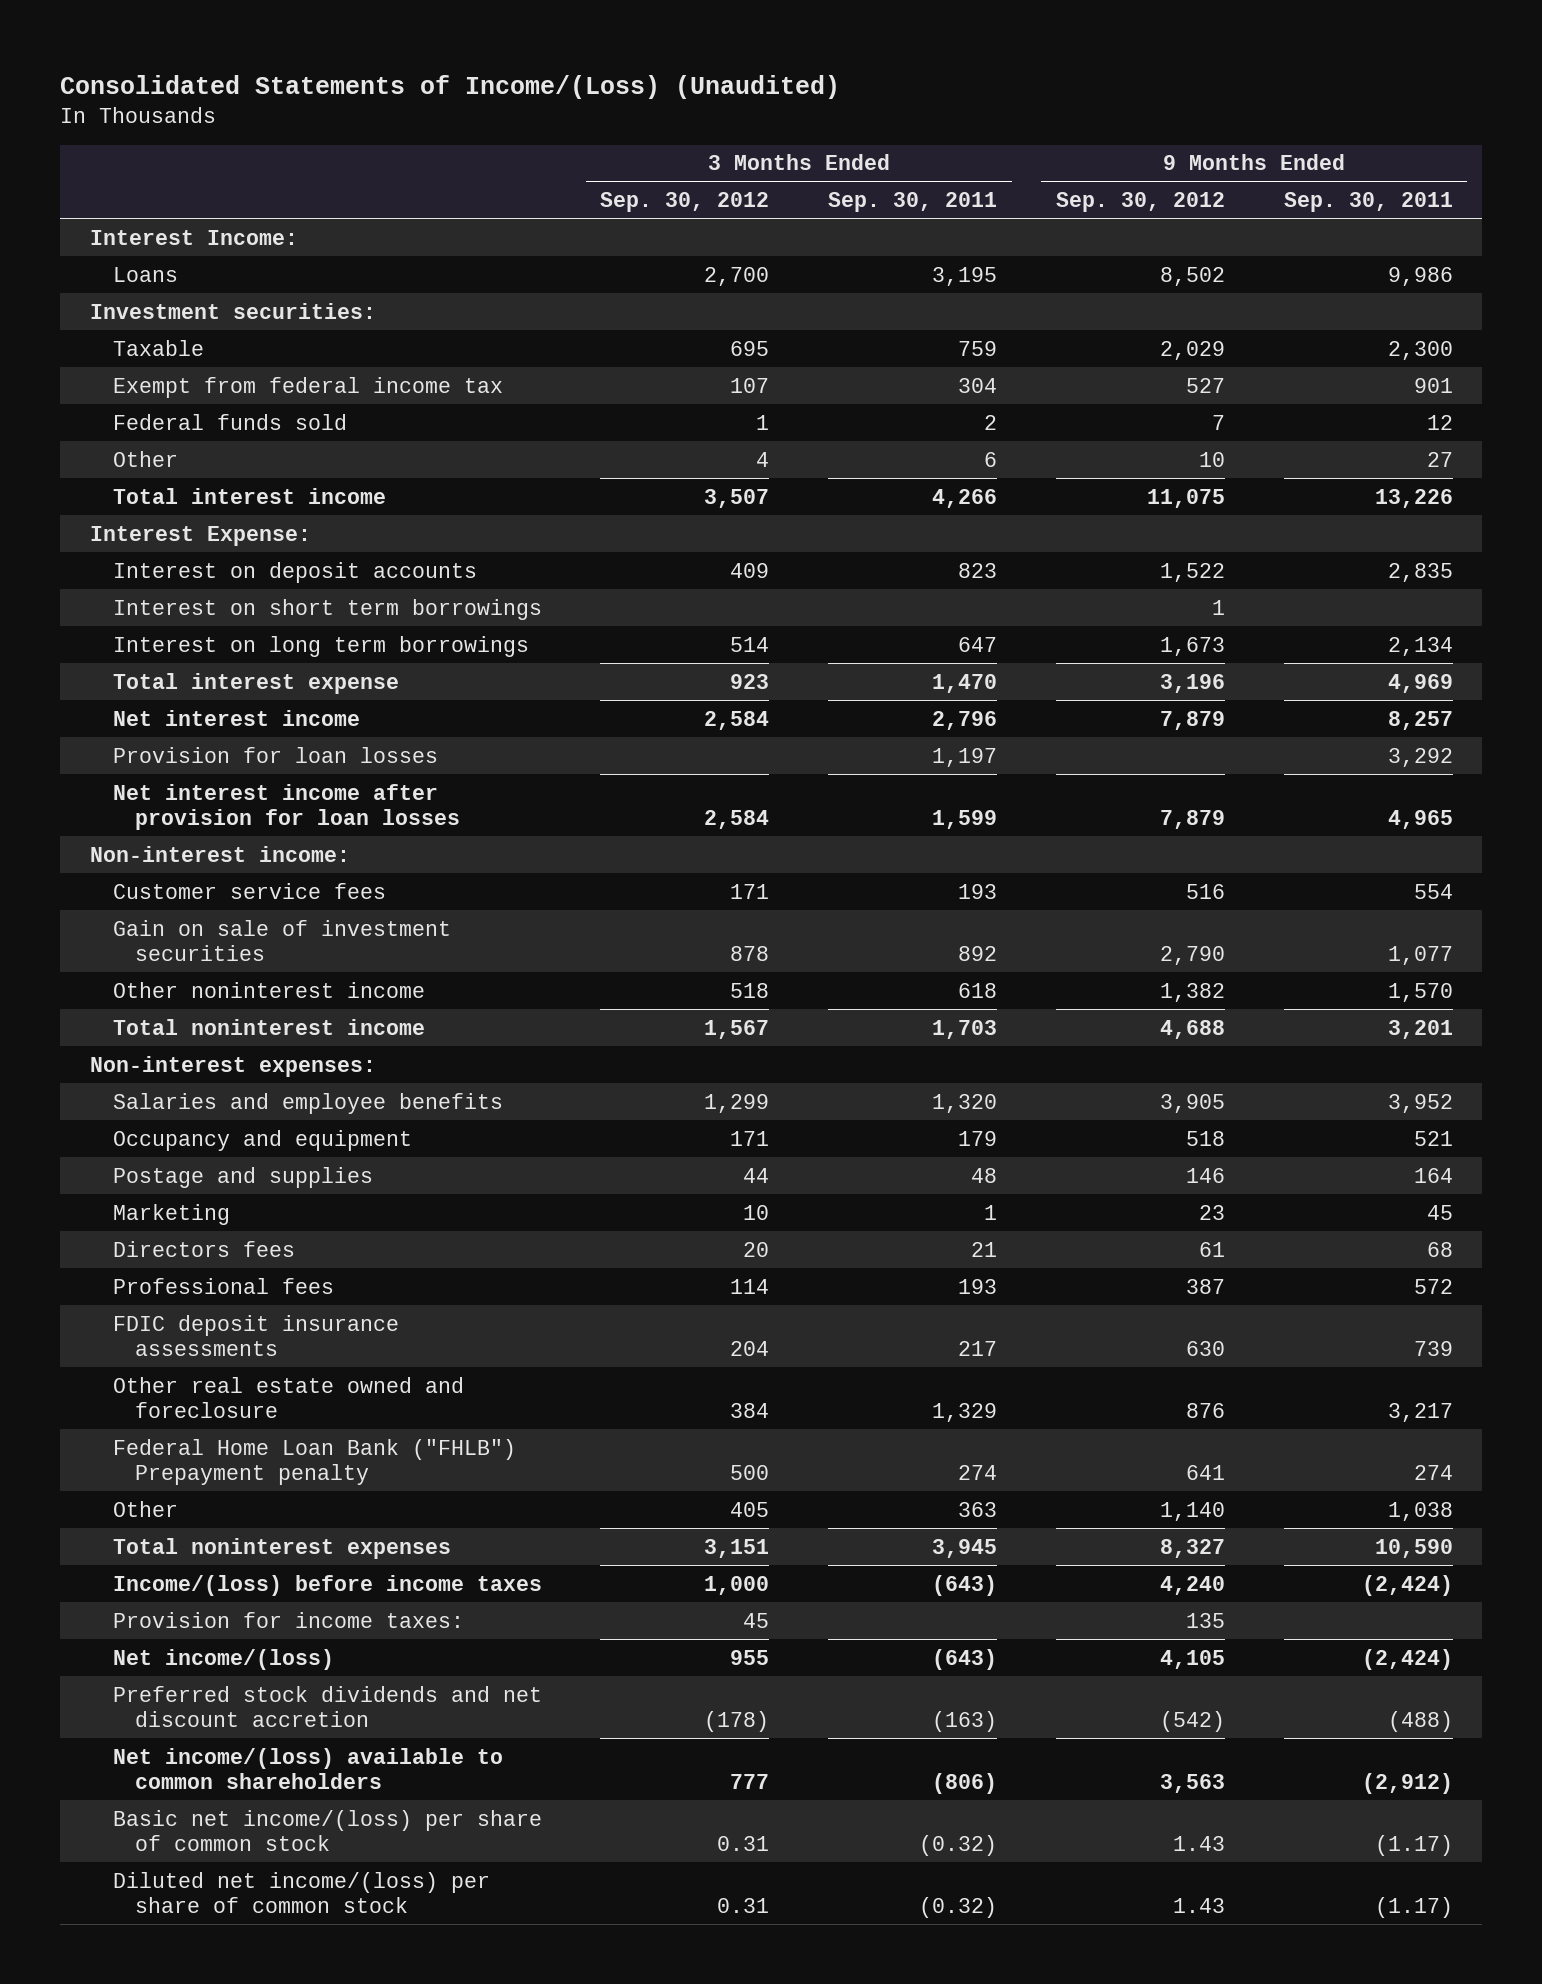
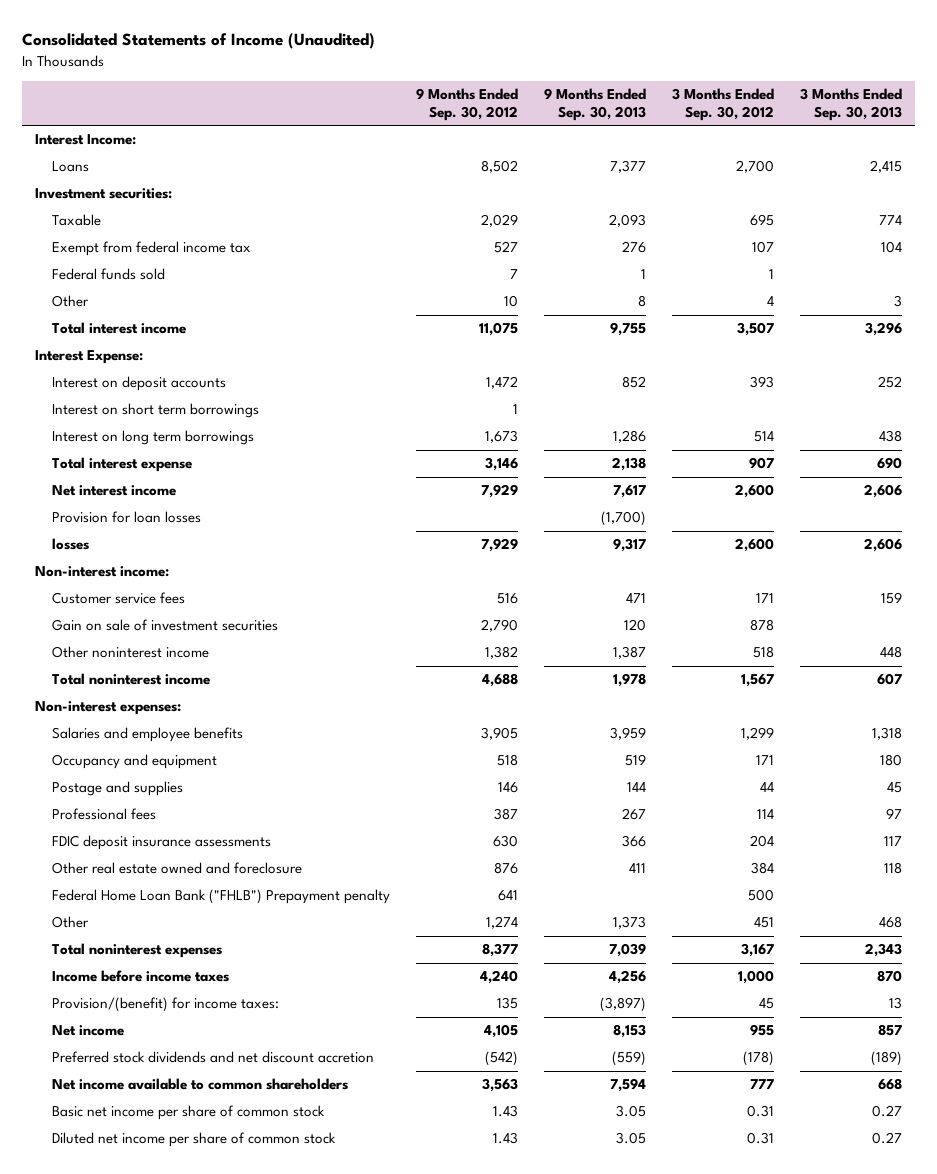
- Consolidated Statements of Income/(Loss) (Unaudited)
+ Consolidated Statements of Income (Unaudited)
- | 3 Months Ended Sep. 30, 2012 | 3 Months Ended Sep. 30, 2011 | 9 Months Ended Sep. 30, 2012 | 9 Months Ended Sep. 30, 2011
+ | 9 Months Ended Sep. 30, 2012 | 9 Months Ended Sep. 30, 2013 | 3 Months Ended Sep. 30, 2012 | 3 Months Ended Sep. 30, 2013
- Interest on deposit accounts | 409 | 823 | 1,522 | 2,835
+ Interest on deposit accounts | 1,472 | 852 | 393 | 252
- Total interest expense | 923 | 1,470 | 3,196 | 4,969
- Net interest income | 2,584 | 2,796 | 7,879 | 8,257
+ Total interest expense | 3,146 | 2,138 | 907 | 690
+ Net interest income | 7,929 | 7,617 | 2,600 | 2,606
- Net interest income after provision for loan losses | 2,584 | 1,599 | 7,879 | 4,965
+ losses | 7,929 | 9,317 | 2,600 | 2,606
- Marketing | 10 | 1 | 23 | 45
- Directors fees | 20 | 21 | 61 | 68
- Other | 405 | 363 | 1,140 | 1,038
- Total noninterest expenses | 3,151 | 3,945 | 8,327 | 10,590
- Income/(loss) before income taxes | 1,000 | (643) | 4,240 | (2,424)
- Provision for income taxes: | 45 | | 135 |
- Net income/(loss) | 955 | (643) | 4,105 | (2,424)
+ Other | 1,274 | 1,373 | 451 | 468
+ Total noninterest expenses | 8,377 | 7,039 | 3,167 | 2,343
+ Income before income taxes | 4,240 | 4,256 | 1,000 | 870
+ Provision/(benefit) for income taxes: | 135 | (3,897) | 45 | 13
+ Net income | 4,105 | 8,153 | 955 | 857
- Net income/(loss) available to common shareholders | 777 | (806) | 3,563 | (2,912)
- Basic net income/(loss) per share of common stock | 0.31 | (0.32) | 1.43 | (1.17)
- Diluted net income/(loss) per share of common stock | 0.31 | (0.32) | 1.43 | (1.17)
+ Net income available to common shareholders | 3,563 | 7,594 | 777 | 668
+ Basic net income per share of common stock | 1.43 | 3.05 | 0.31 | 0.27
+ Diluted net income per share of common stock | 1.43 | 3.05 | 0.31 | 0.27

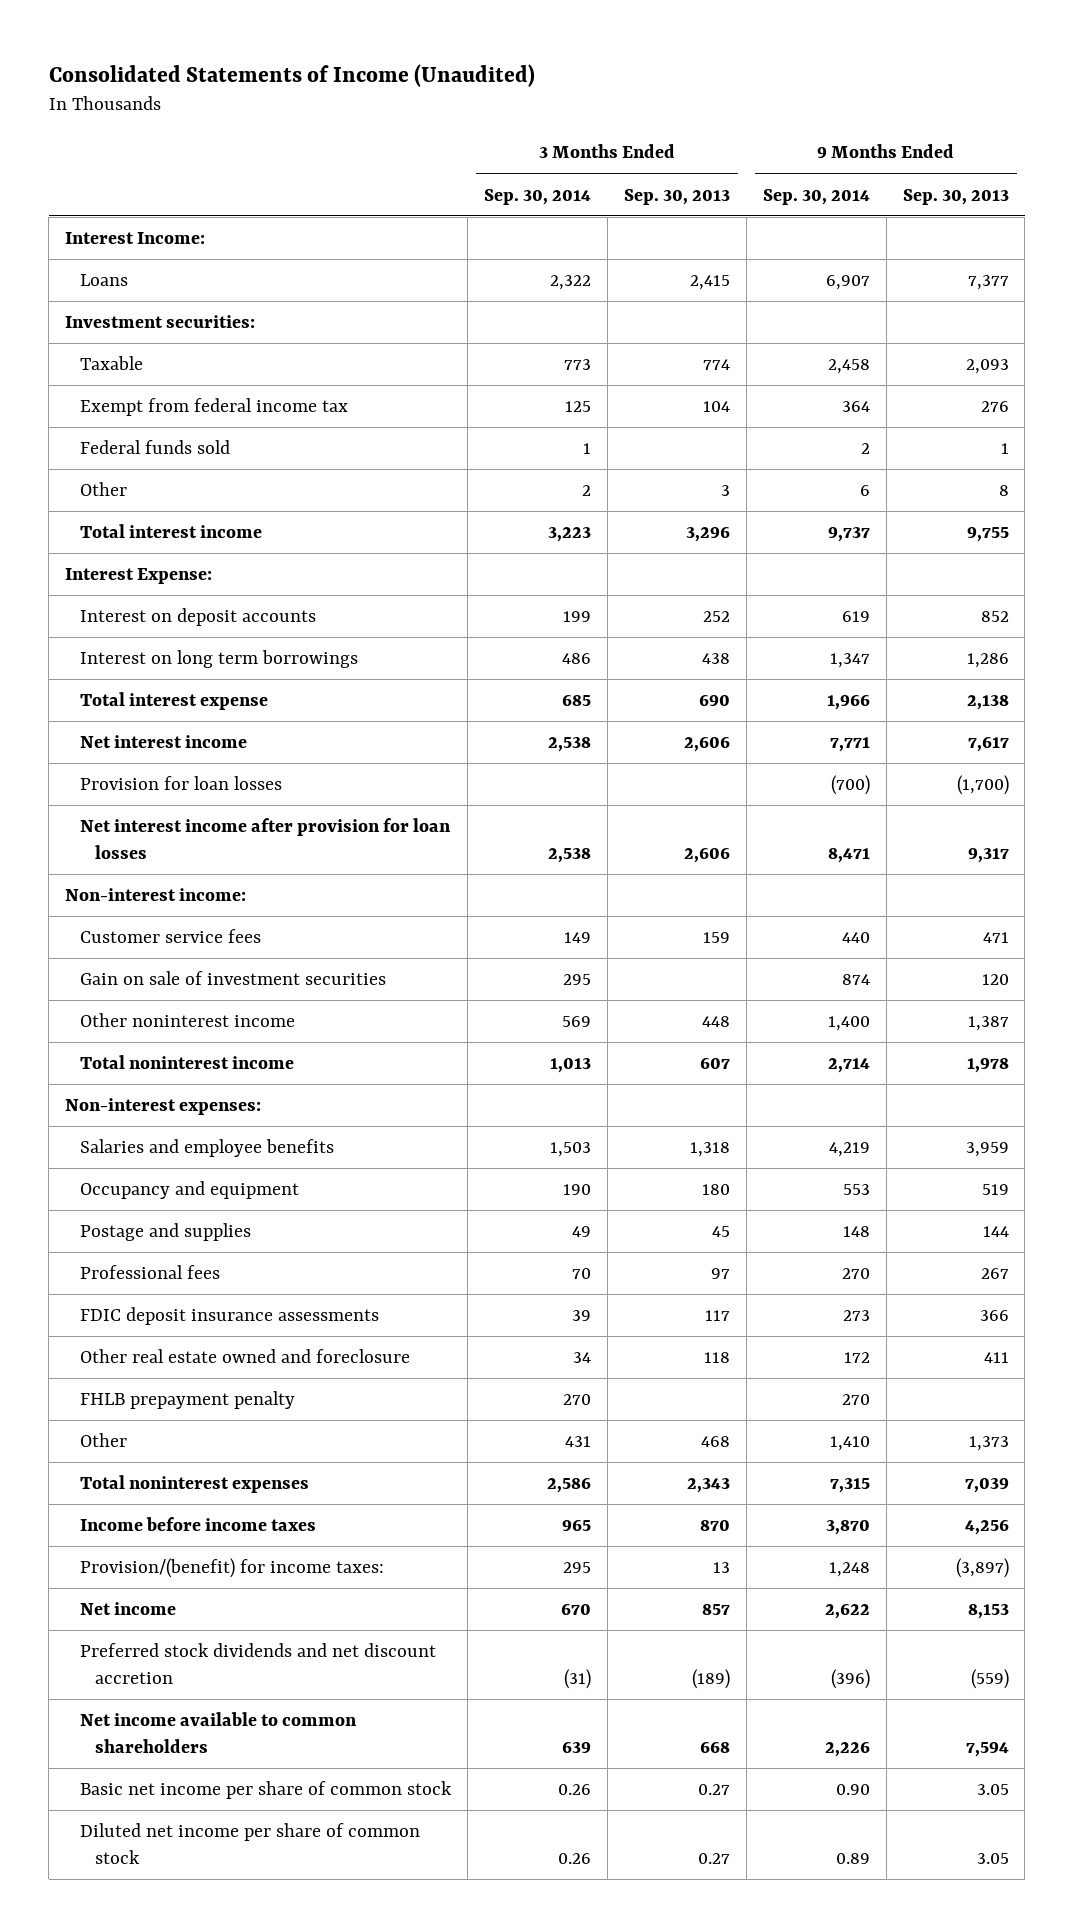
- | 9 Months Ended Sep. 30, 2012 | 9 Months Ended Sep. 30, 2013 | 3 Months Ended Sep. 30, 2012 | 3 Months Ended Sep. 30, 2013
+ | 3 Months Ended Sep. 30, 2014 | 3 Months Ended Sep. 30, 2013 | 9 Months Ended Sep. 30, 2014 | 9 Months Ended Sep. 30, 2013
- Interest on short term borrowings | 1 | | |
- losses | 7,929 | 9,317 | 2,600 | 2,606
+ Net interest income after provision for loan losses | 2,538 | 2,606 | 8,471 | 9,317
- Federal Home Loan Bank ("FHLB") Prepayment penalty | 641 | | 500 |
+ FHLB prepayment penalty | 270 | | 270 |

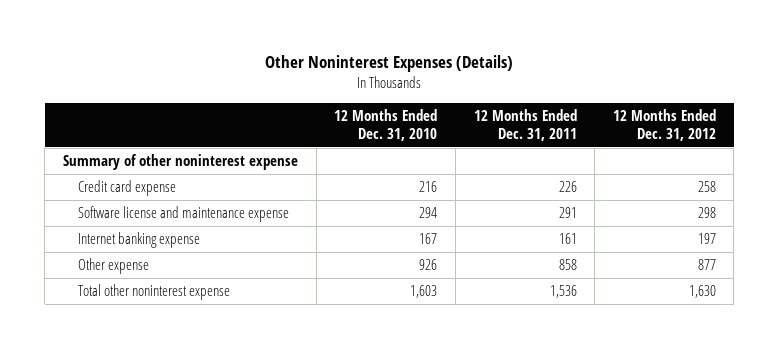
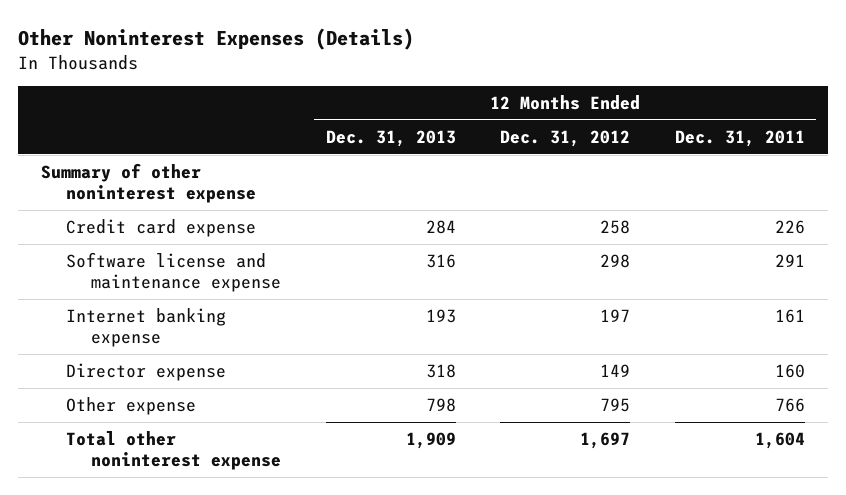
- | 12 Months Ended Dec. 31, 2010 | 12 Months Ended Dec. 31, 2011 | 12 Months Ended Dec. 31, 2012
+ | 12 Months Ended Dec. 31, 2013 | 12 Months Ended Dec. 31, 2012 | 12 Months Ended Dec. 31, 2011
- Other expense | 926 | 858 | 877
- Total other noninterest expense | 1,603 | 1,536 | 1,630
+ Director expense | 318 | 149 | 160
+ Other expense | 798 | 795 | 766
+ Total other noninterest expense | 1,909 | 1,697 | 1,604

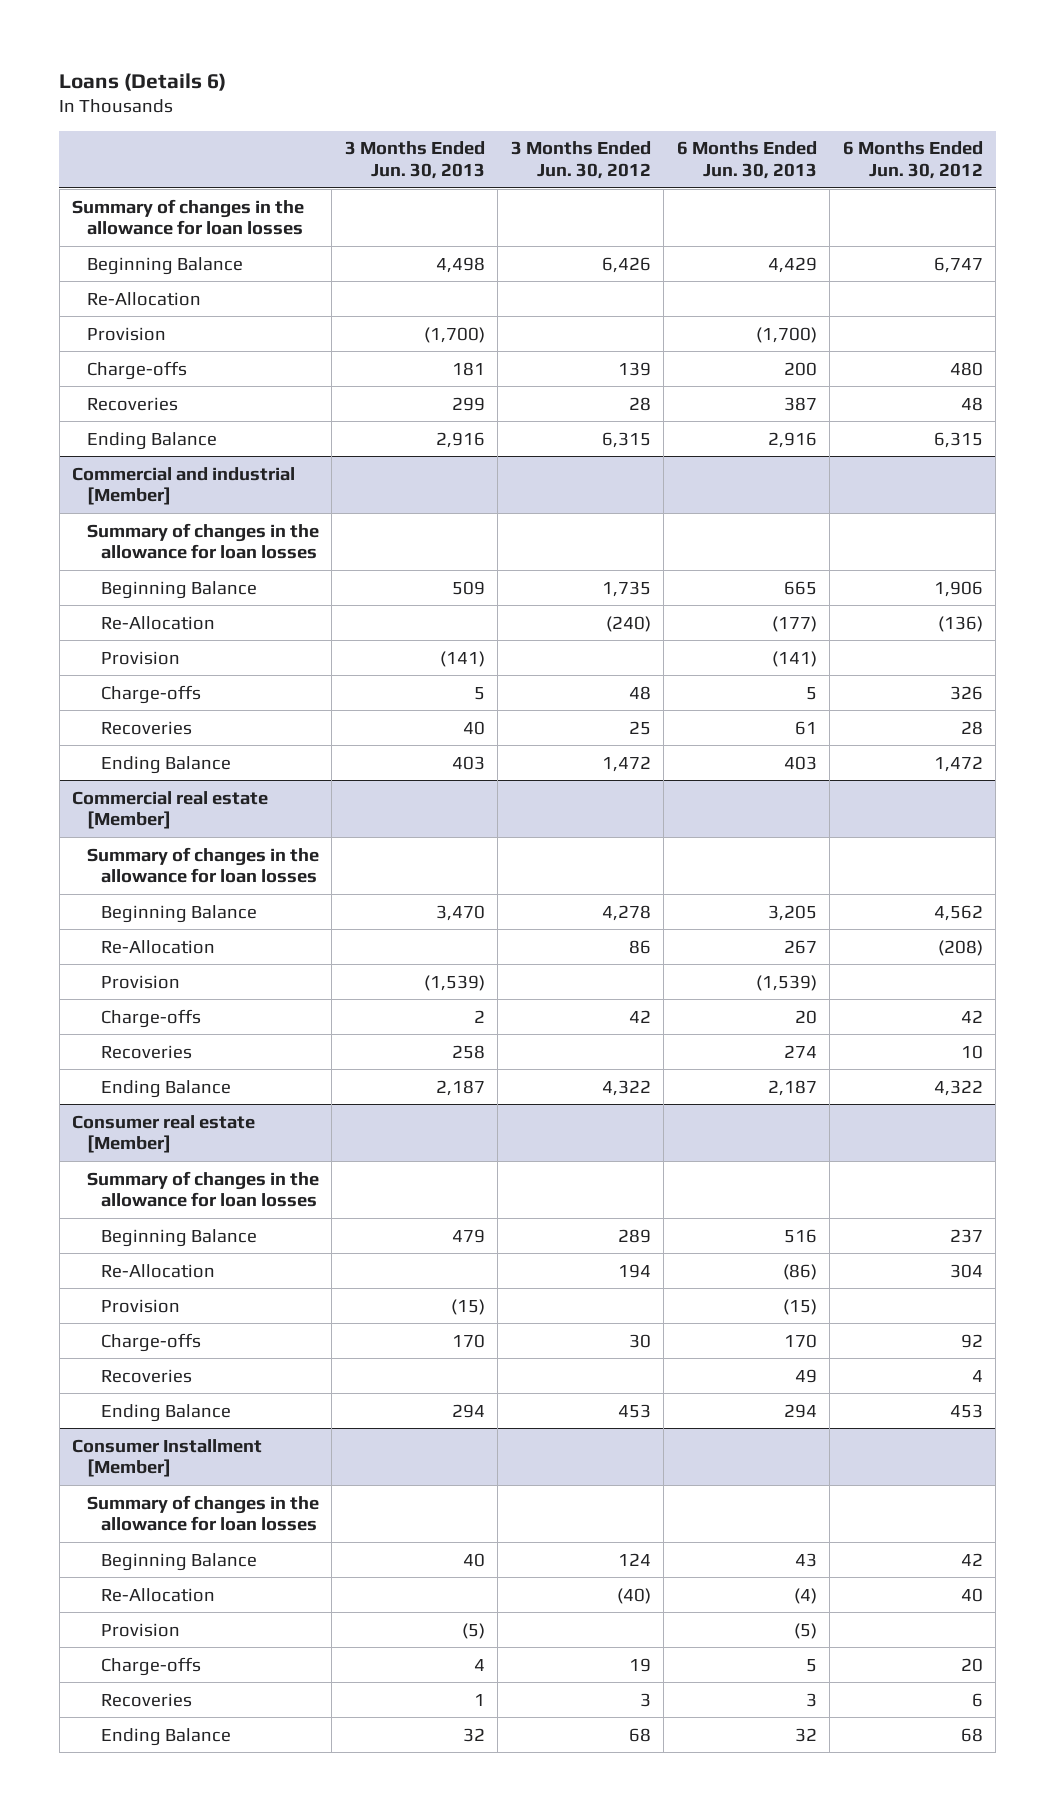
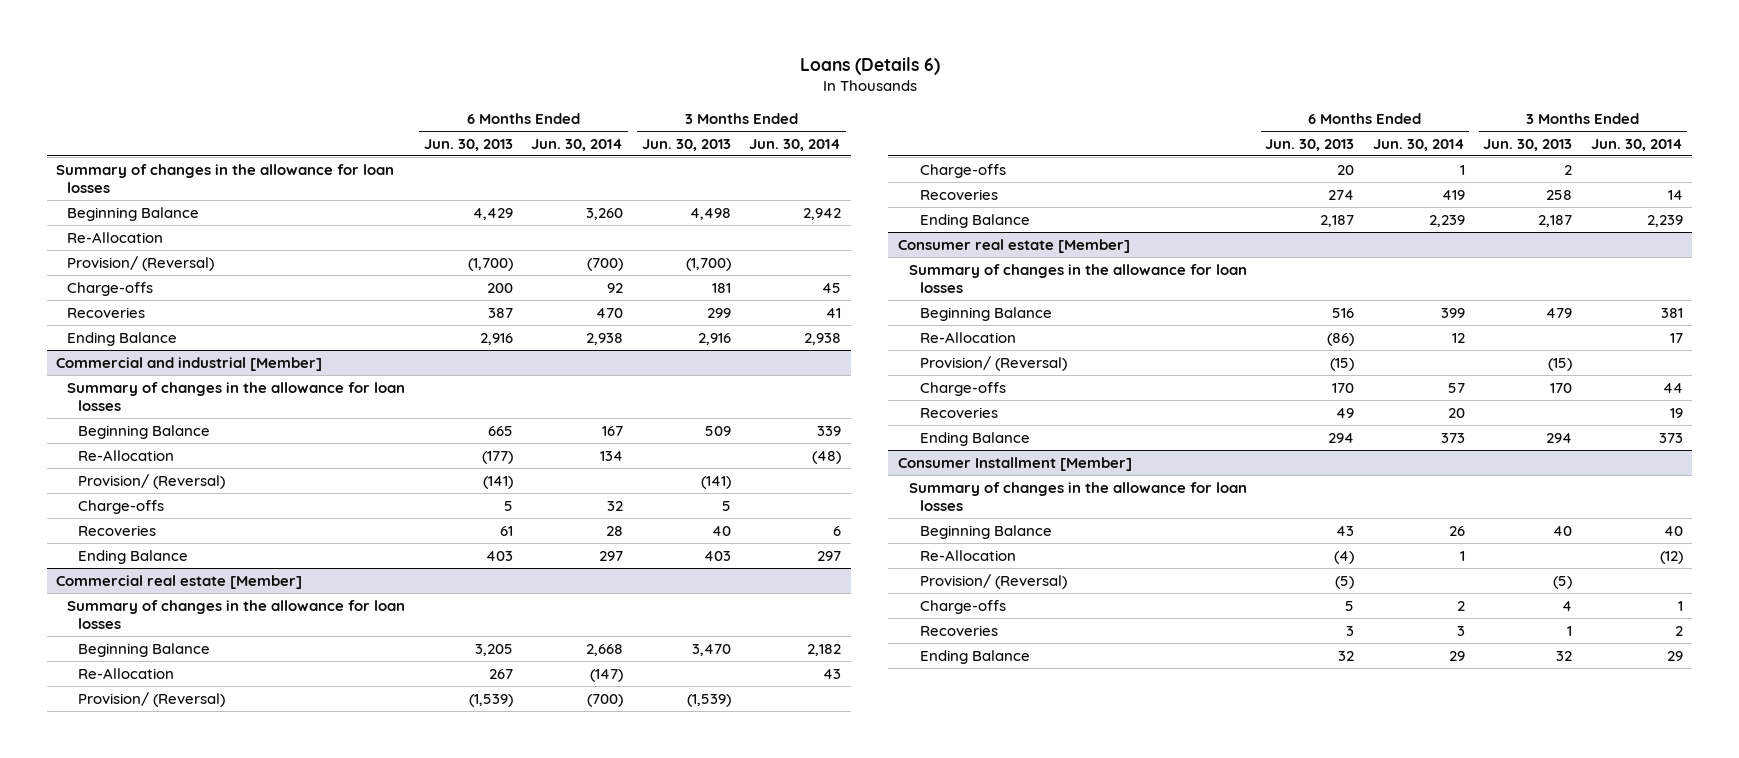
- | 3 Months Ended Jun. 30, 2013 | 3 Months Ended Jun. 30, 2012 | 6 Months Ended Jun. 30, 2013 | 6 Months Ended Jun. 30, 2012
+ | 6 Months Ended Jun. 30, 2013 | 6 Months Ended Jun. 30, 2014 | 3 Months Ended Jun. 30, 2013 | 3 Months Ended Jun. 30, 2014
- Provision | (1,700) | | (1,700) |
+ Provision/ (Reversal) | (1,700) | (700) | (1,700) |
@ Commercial and industrial [Member]
- Provision | (141) | | (141) |
+ Provision/ (Reversal) | (141) | | (141) |
@ Commercial real estate [Member]
- Provision | (1,539) | | (1,539) |
+ Provision/ (Reversal) | (1,539) | (700) | (1,539) |
@ Consumer real estate [Member]
- Provision | (15) | | (15) |
+ Provision/ (Reversal) | (15) | | (15) |
@ Consumer Installment [Member]
- Provision | (5) | | (5) |
+ Provision/ (Reversal) | (5) | | (5) |

